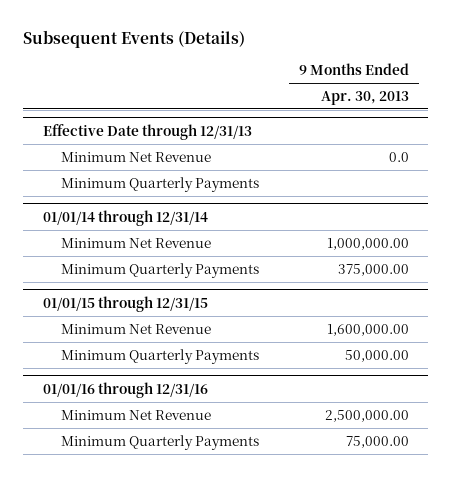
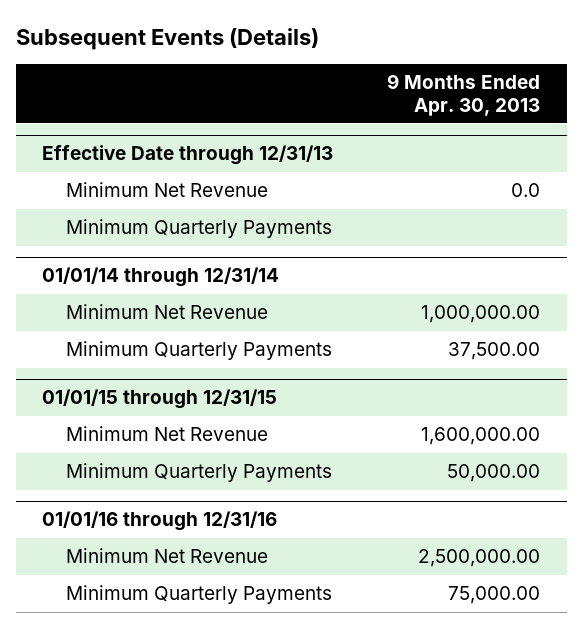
@ 01/01/14 through 12/31/14
- Minimum Quarterly Payments | 375,000.00
+ Minimum Quarterly Payments | 37,500.00

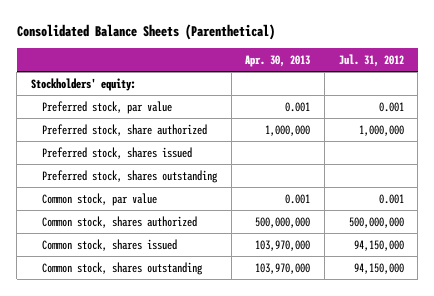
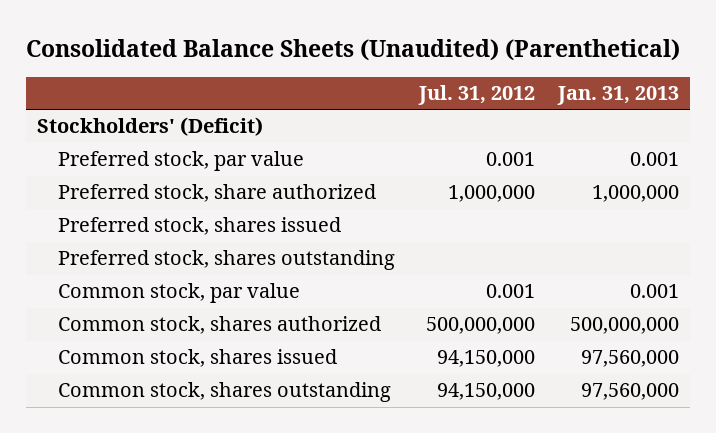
- Consolidated Balance Sheets (Parenthetical)
+ Consolidated Balance Sheets (Unaudited) (Parenthetical)
- | Apr. 30, 2013 | Jul. 31, 2012
+ | Jul. 31, 2012 | Jan. 31, 2013
- Stockholders' equity:
+ Stockholders' (Deficit)

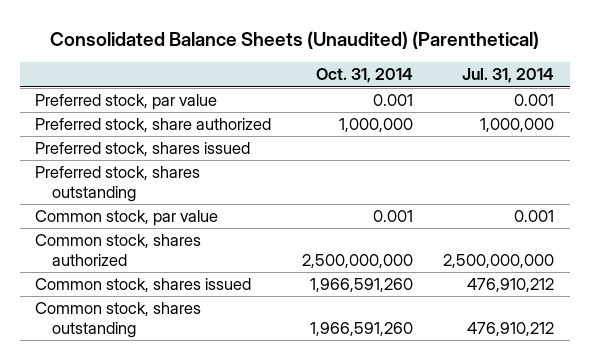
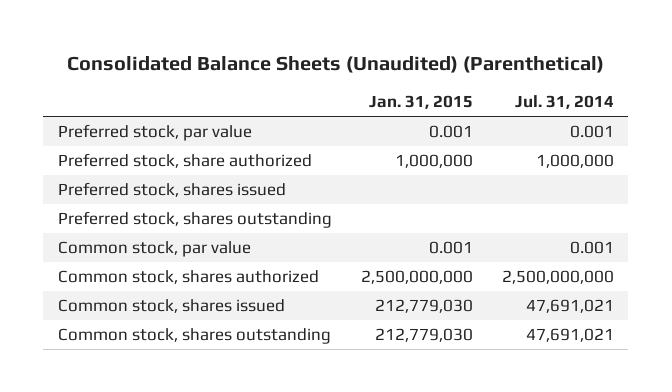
- | Oct. 31, 2014 | Jul. 31, 2014
+ | Jan. 31, 2015 | Jul. 31, 2014
- Common stock, shares issued | 1,966,591,260 | 476,910,212
- Common stock, shares outstanding | 1,966,591,260 | 476,910,212
+ Common stock, shares issued | 212,779,030 | 47,691,021
+ Common stock, shares outstanding | 212,779,030 | 47,691,021

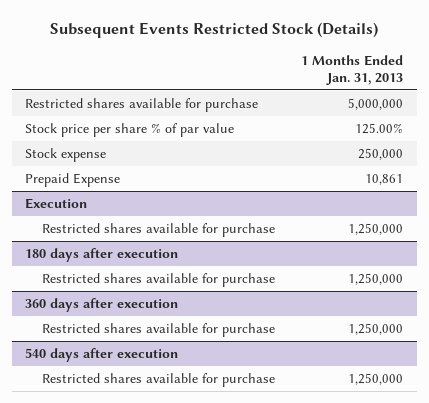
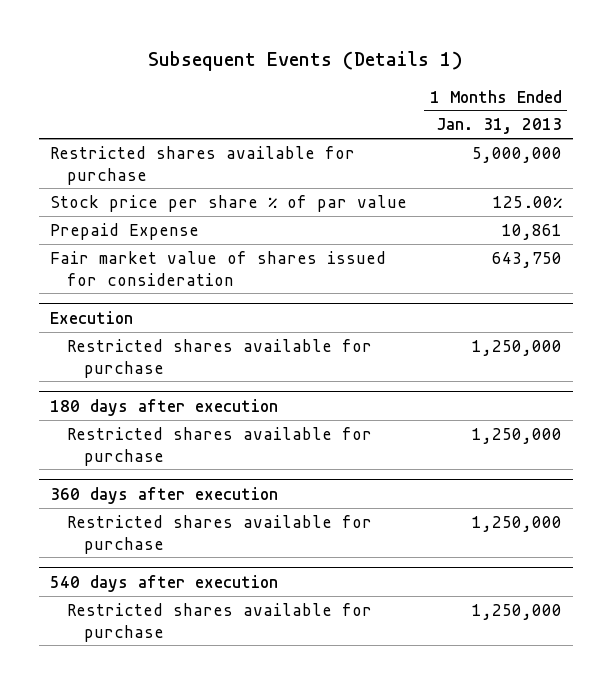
- Subsequent Events Restricted Stock (Details)
+ Subsequent Events (Details 1)
- Stock expense | 250,000
+ Fair market value of shares issued for consideration | 643,750

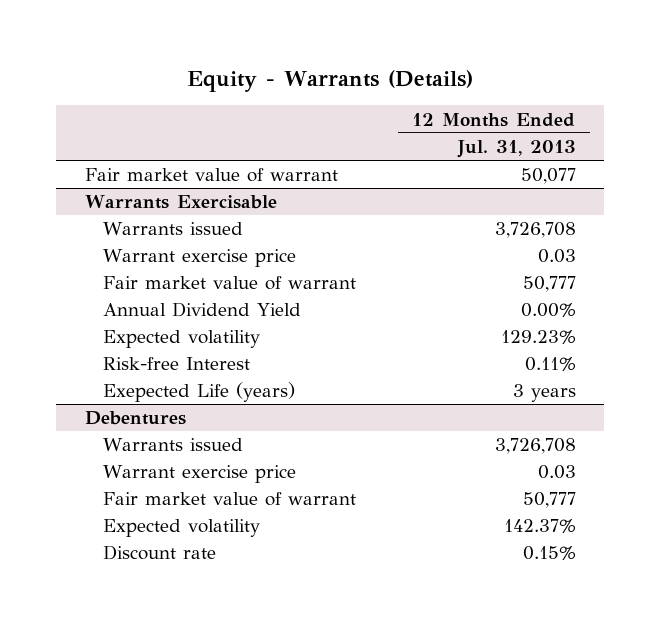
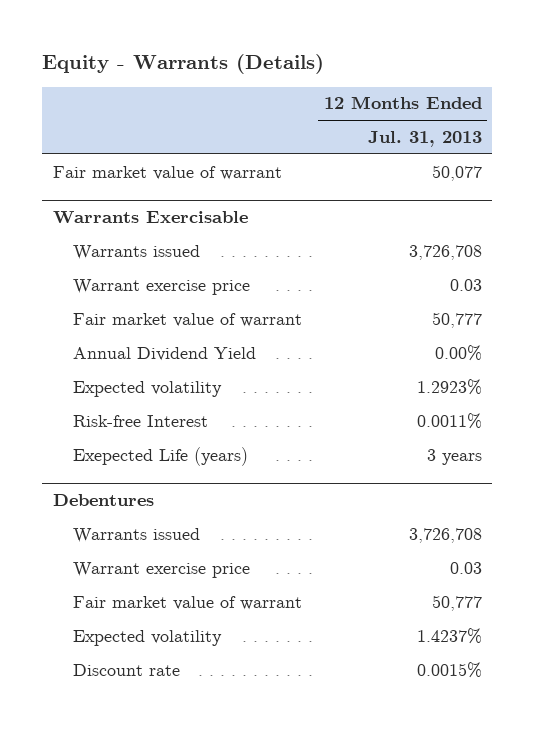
@ Warrants Exercisable
- Expected volatility | 129.23%
- Risk-free Interest | 0.11%
+ Expected volatility | 1.2923%
+ Risk-free Interest | 0.0011%
@ Debentures
- Expected volatility | 142.37%
- Discount rate | 0.15%
+ Expected volatility | 1.4237%
+ Discount rate | 0.0015%

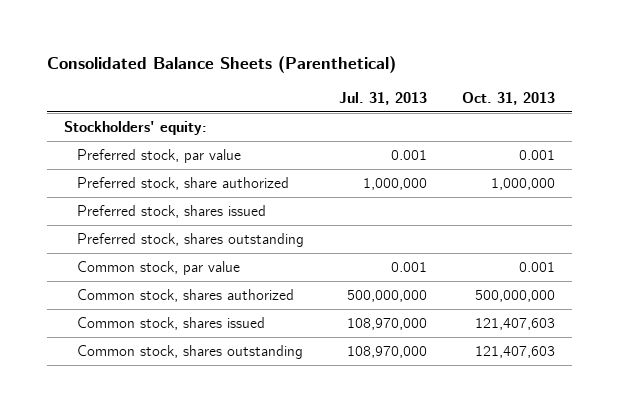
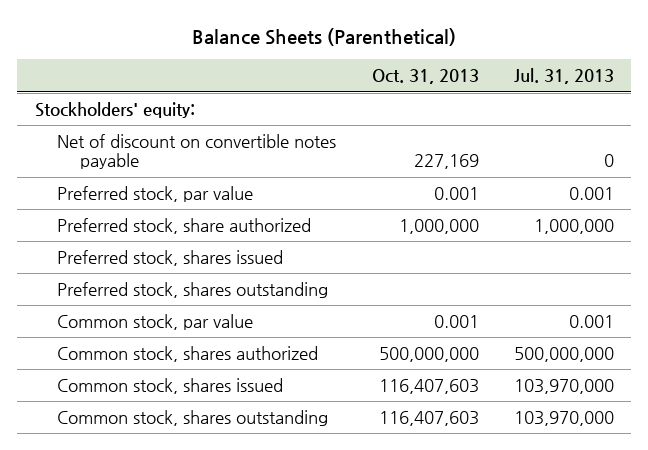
- Consolidated Balance Sheets (Parenthetical)
+ Balance Sheets (Parenthetical)
- | Jul. 31, 2013 | Oct. 31, 2013
+ | Oct. 31, 2013 | Jul. 31, 2013
+ Net of discount on convertible notes payable | 227,169 | 0
- Common stock, shares issued | 108,970,000 | 121,407,603
- Common stock, shares outstanding | 108,970,000 | 121,407,603
+ Common stock, shares issued | 116,407,603 | 103,970,000
+ Common stock, shares outstanding | 116,407,603 | 103,970,000

